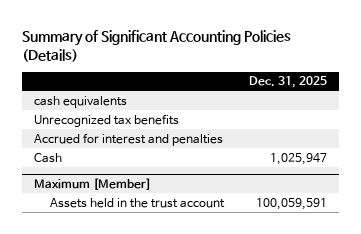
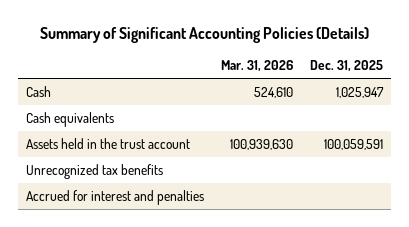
- | Dec. 31, 2025
+ | Mar. 31, 2026 | Dec. 31, 2025
- cash equivalents
- Maximum [Member]
+ Cash equivalents
moved down: Unrecognized tax benefits
moved down: Accrued for interest and penalties

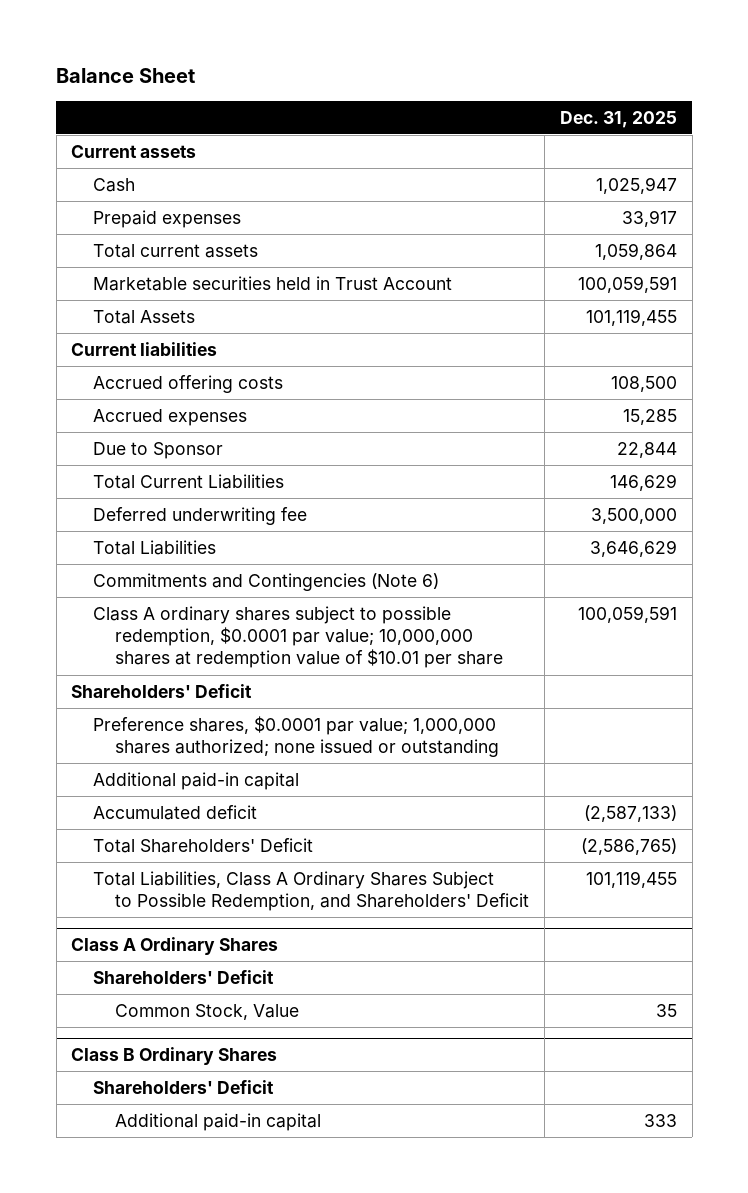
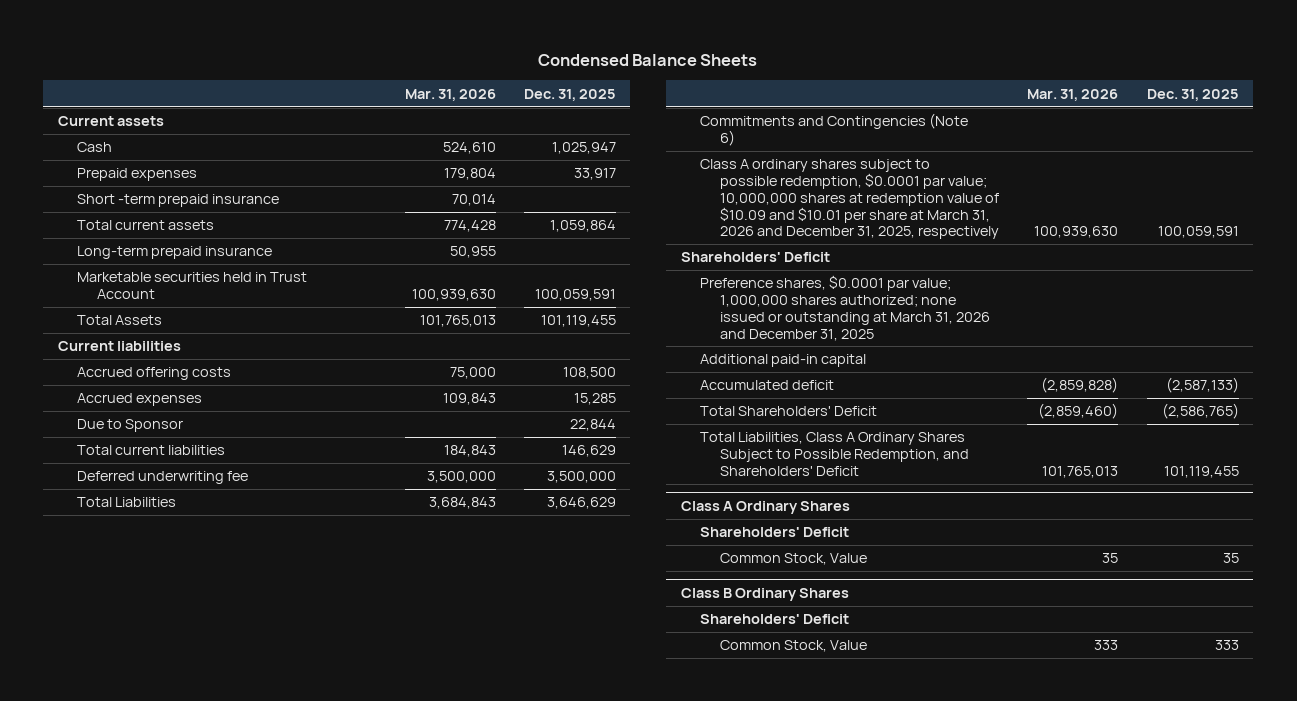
- Balance Sheet
+ Condensed Balance Sheets
- | Dec. 31, 2025
+ | Mar. 31, 2026 | Dec. 31, 2025
+ Short -term prepaid insurance | 70,014 |
+ Long-term prepaid insurance | 50,955 |
- Total Current Liabilities | 146,629
+ Total current liabilities | 184,843 | 146,629
- Class A ordinary shares subject to possible redemption, $0.0001 par value; 10,000,000 shares at redemption value of $10.01 per share | 100,059,591
+ Class A ordinary shares subject to possible redemption, $0.0001 par value; 10,000,000 shares at redemption value of $10.09 and $10.01 per share at March 31, 2026 and December 31, 2025, respectively | 100,939,630 | 100,059,591
- Preference shares, $0.0001 par value; 1,000,000 shares authorized; none issued or outstanding
+ Preference shares, $0.0001 par value; 1,000,000 shares authorized; none issued or outstanding at March 31, 2026 and December 31, 2025
@ Class B Ordinary Shares
- Additional paid-in capital | 333
+ Common Stock, Value | 333 | 333

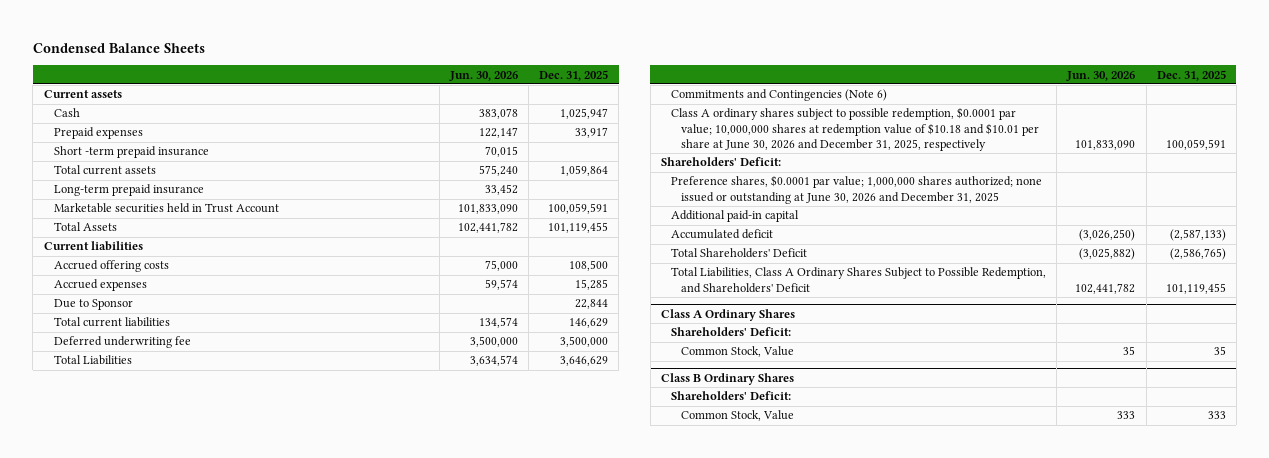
- | Mar. 31, 2026 | Dec. 31, 2025
+ | Jun. 30, 2026 | Dec. 31, 2025
- Class A ordinary shares subject to possible redemption, $0.0001 par value; 10,000,000 shares at redemption value of $10.09 and $10.01 per share at March 31, 2026 and December 31, 2025, respectively | 100,939,630 | 100,059,591
- Shareholders' Deficit
- Preference shares, $0.0001 par value; 1,000,000 shares authorized; none issued or outstanding at March 31, 2026 and December 31, 2025
+ Class A ordinary shares subject to possible redemption, $0.0001 par value; 10,000,000 shares at redemption value of $10.18 and $10.01 per share at June 30, 2026 and December 31, 2025, respectively | 101,833,090 | 100,059,591
+ Shareholders' Deficit:
+ Preference shares, $0.0001 par value; 1,000,000 shares authorized; none issued or outstanding at June 30, 2026 and December 31, 2025
@ Class A Ordinary Shares
- Shareholders' Deficit
+ Shareholders' Deficit:
@ Class B Ordinary Shares
- Shareholders' Deficit
+ Shareholders' Deficit:

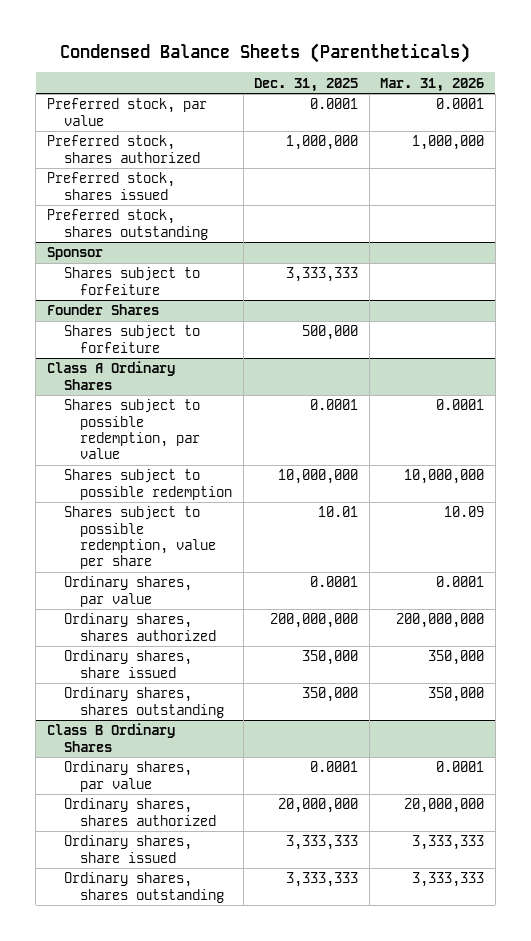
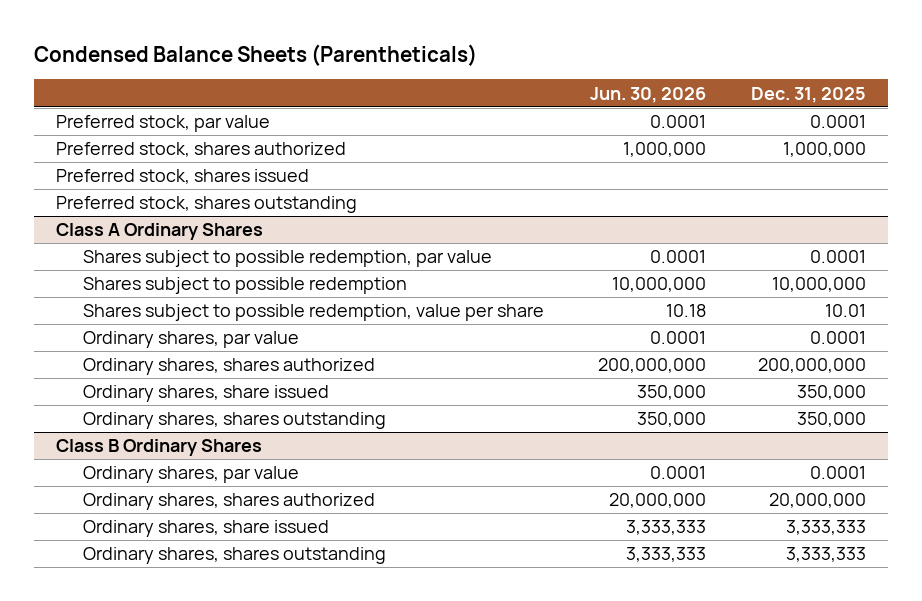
- | Dec. 31, 2025 | Mar. 31, 2026
+ | Jun. 30, 2026 | Dec. 31, 2025
- Sponsor
- Shares subject to forfeiture | 3,333,333 |
- Founder Shares
- Shares subject to forfeiture | 500,000 |

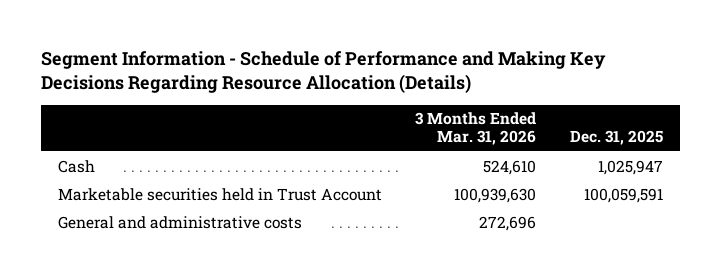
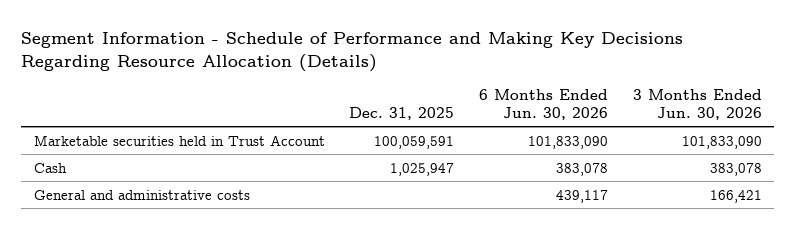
- | 3 Months Ended Mar. 31, 2026 | Dec. 31, 2025
+ | Dec. 31, 2025 | 6 Months Ended Jun. 30, 2026 | 3 Months Ended Jun. 30, 2026
moved down: Cash | 1,025,947 | 383,078 | 383,078

